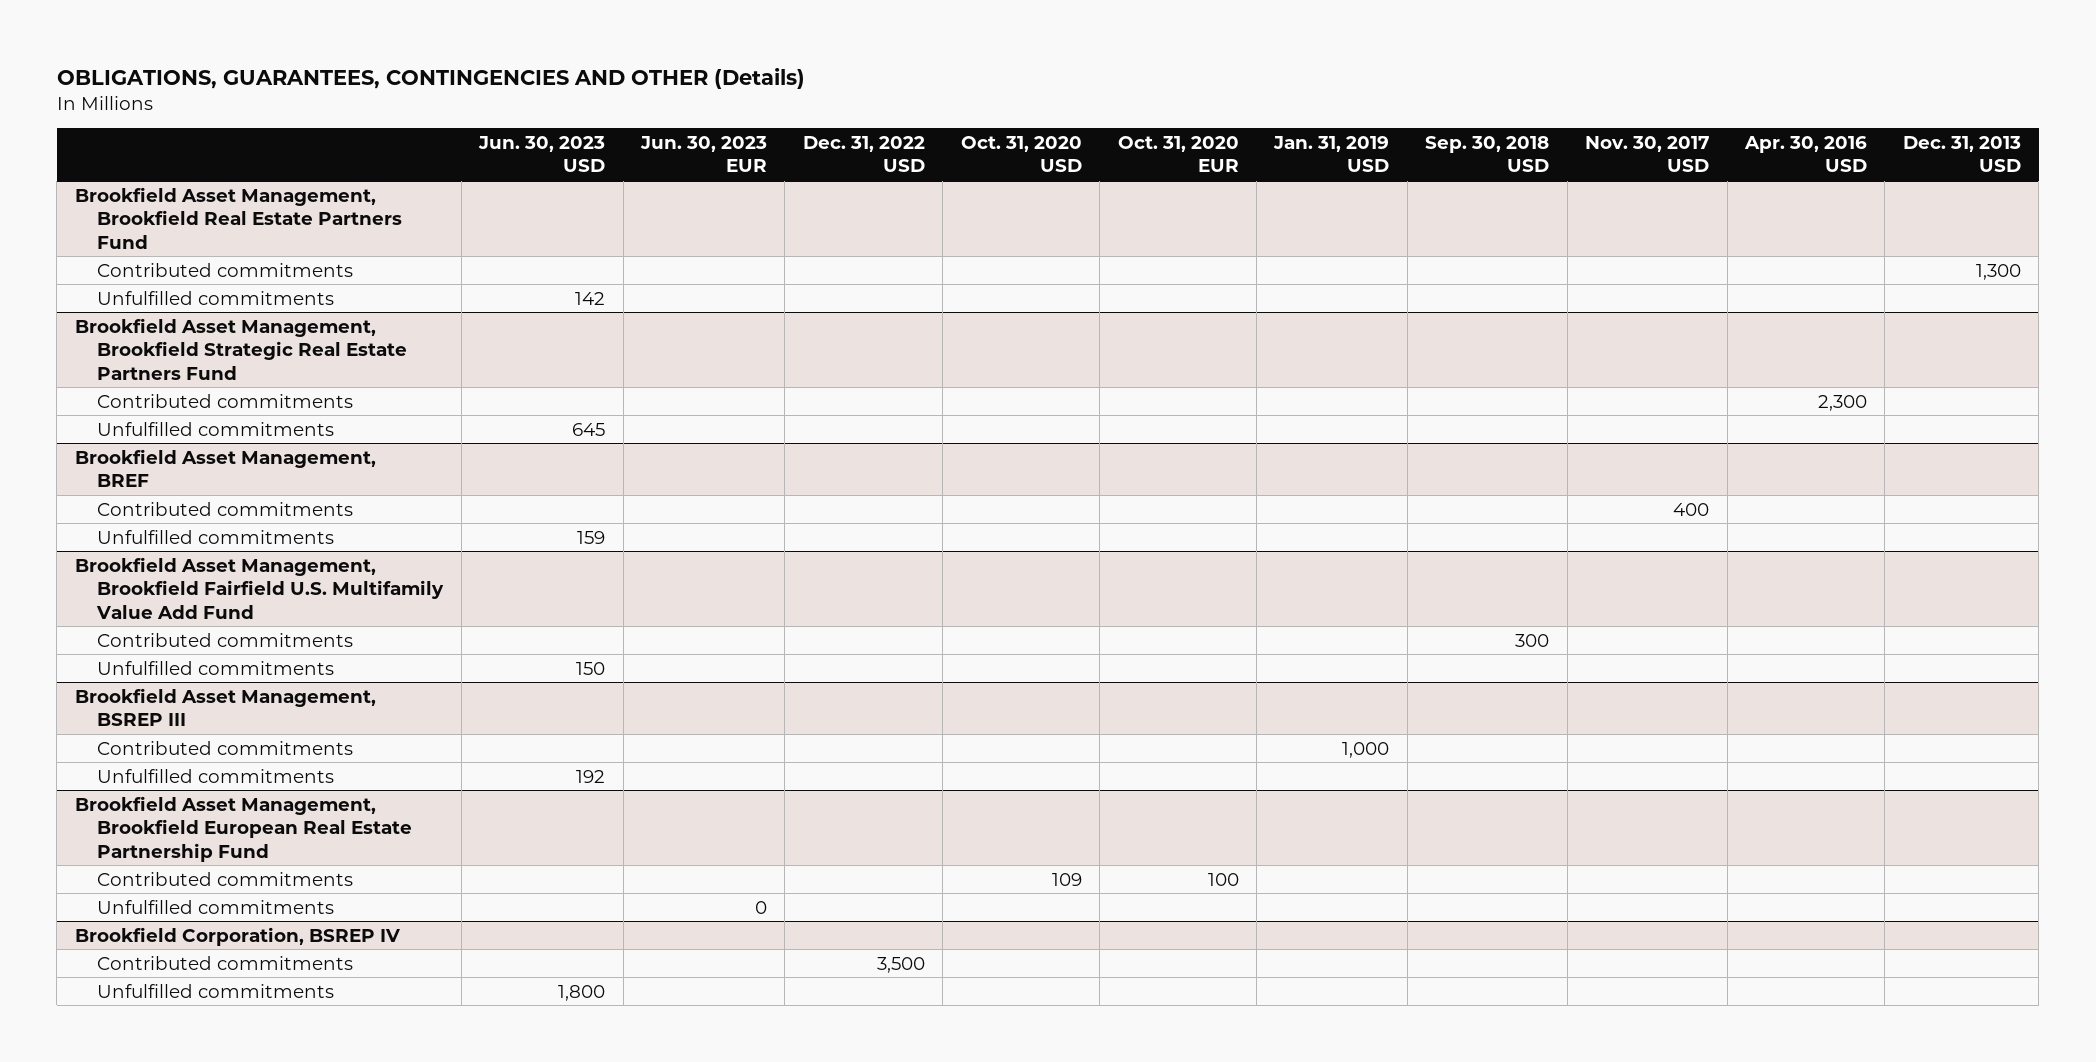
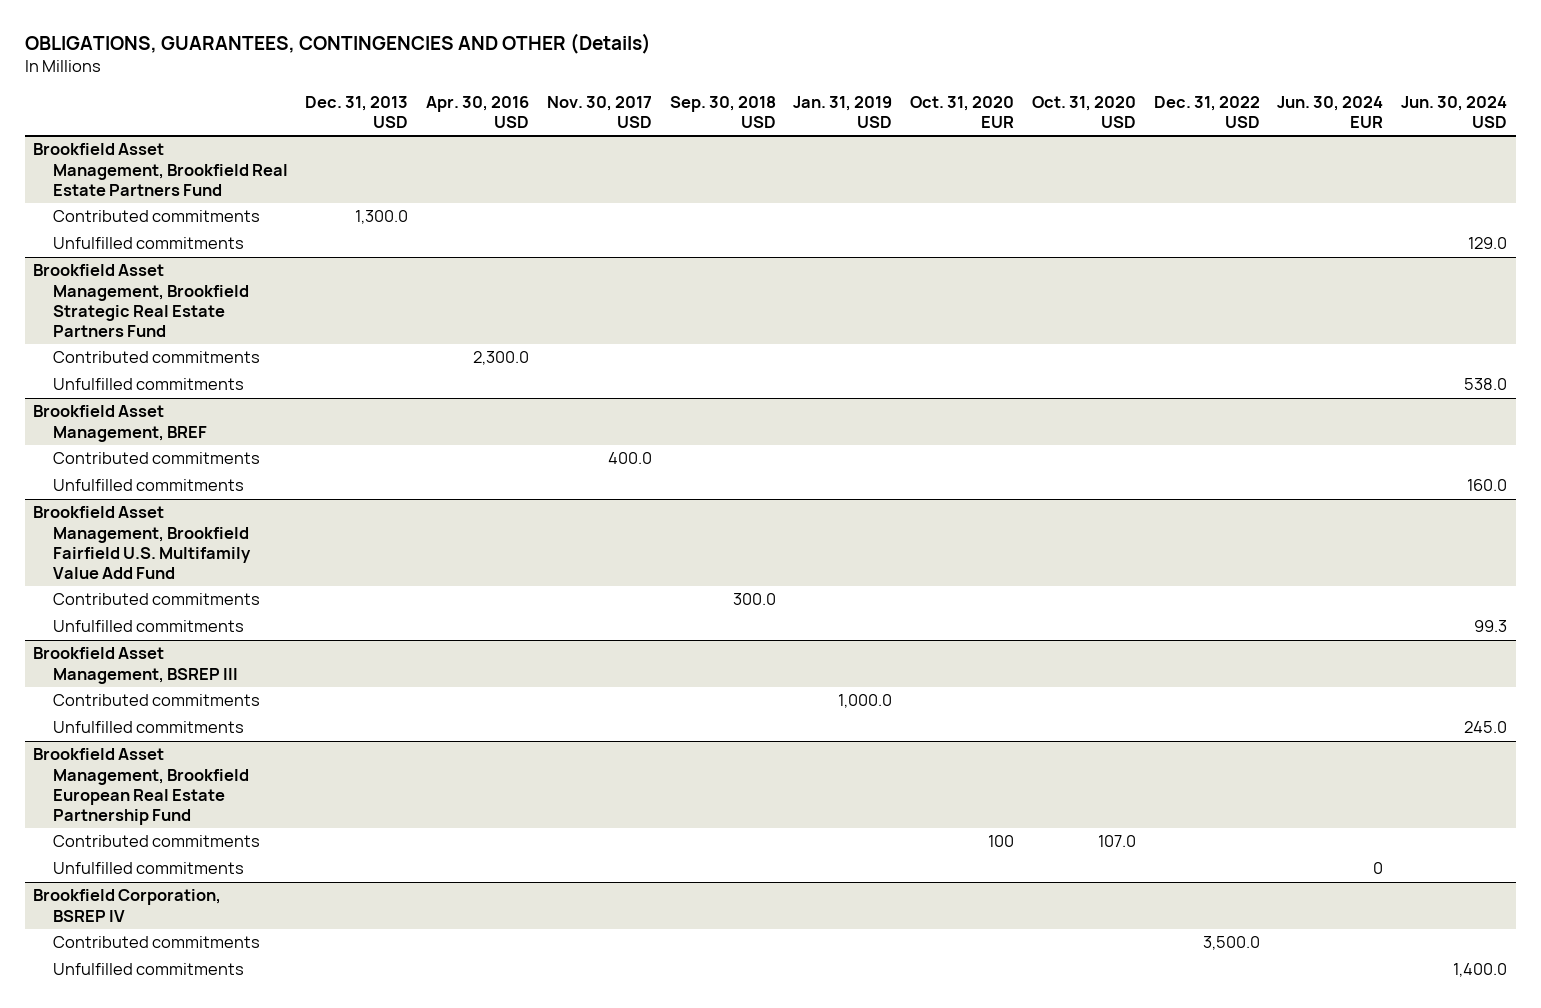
- | Jun. 30, 2023 USD | Jun. 30, 2023 EUR | Dec. 31, 2022 USD | Oct. 31, 2020 USD | Oct. 31, 2020 EUR | Jan. 31, 2019 USD | Sep. 30, 2018 USD | Nov. 30, 2017 USD | Apr. 30, 2016 USD | Dec. 31, 2013 USD
+ | Dec. 31, 2013 USD | Apr. 30, 2016 USD | Nov. 30, 2017 USD | Sep. 30, 2018 USD | Jan. 31, 2019 USD | Oct. 31, 2020 EUR | Oct. 31, 2020 USD | Dec. 31, 2022 USD | Jun. 30, 2024 EUR | Jun. 30, 2024 USD
@ Brookfield Asset Management, Brookfield Real Estate Partners Fund
- Contributed commitments | | | | | | | | | | 1,300
+ Contributed commitments | 1,300.0 | | | | | | | | |
@ Brookfield Asset Management, Brookfield Strategic Real Estate Partners Fund
- Contributed commitments | | | | | | | | | 2,300 |
+ Contributed commitments | | 2,300.0 | | | | | | | |
@ Brookfield Asset Management, BREF
- Contributed commitments | | | | | | | | 400 | |
+ Contributed commitments | | | 400.0 | | | | | | |
@ Brookfield Asset Management, Brookfield Fairfield U.S. Multifamily Value Add Fund
- Contributed commitments | | | | | | | 300 | | |
+ Contributed commitments | | | | 300.0 | | | | | |
@ Brookfield Asset Management, BSREP III
- Contributed commitments | | | | | | 1,000 | | | |
+ Contributed commitments | | | | | 1,000.0 | | | | |
@ Brookfield Asset Management, Brookfield European Real Estate Partnership Fund
- Contributed commitments | | | | 109 | 100 | | | | |
+ Contributed commitments | | | | | | 100 | 107.0 | | |
@ Brookfield Corporation, BSREP IV
- Contributed commitments | | | 3,500 | | | | | | |
+ Contributed commitments | | | | | | | | 3,500.0 | |

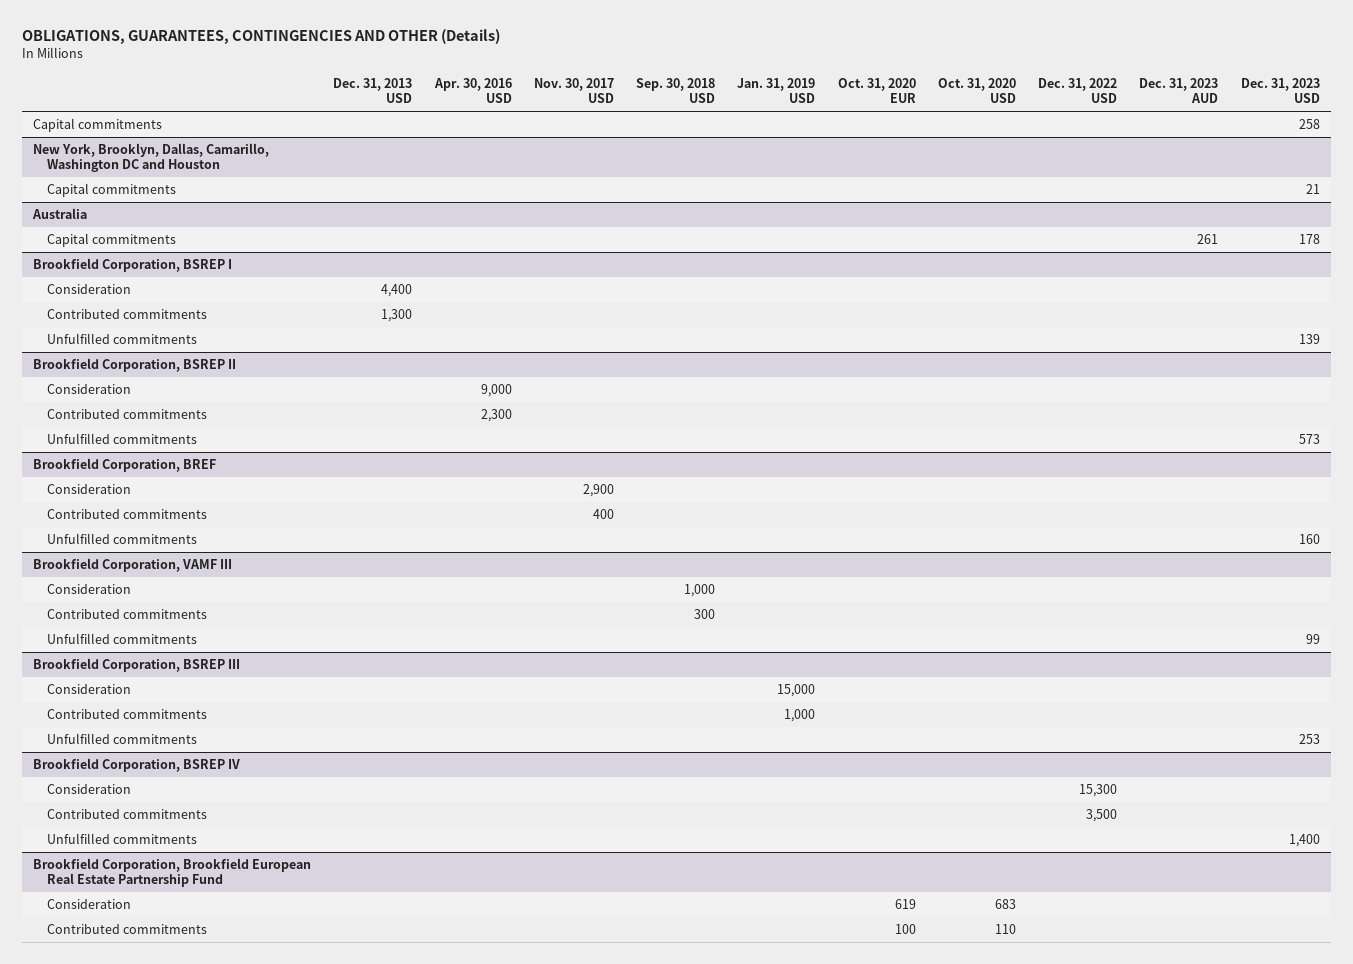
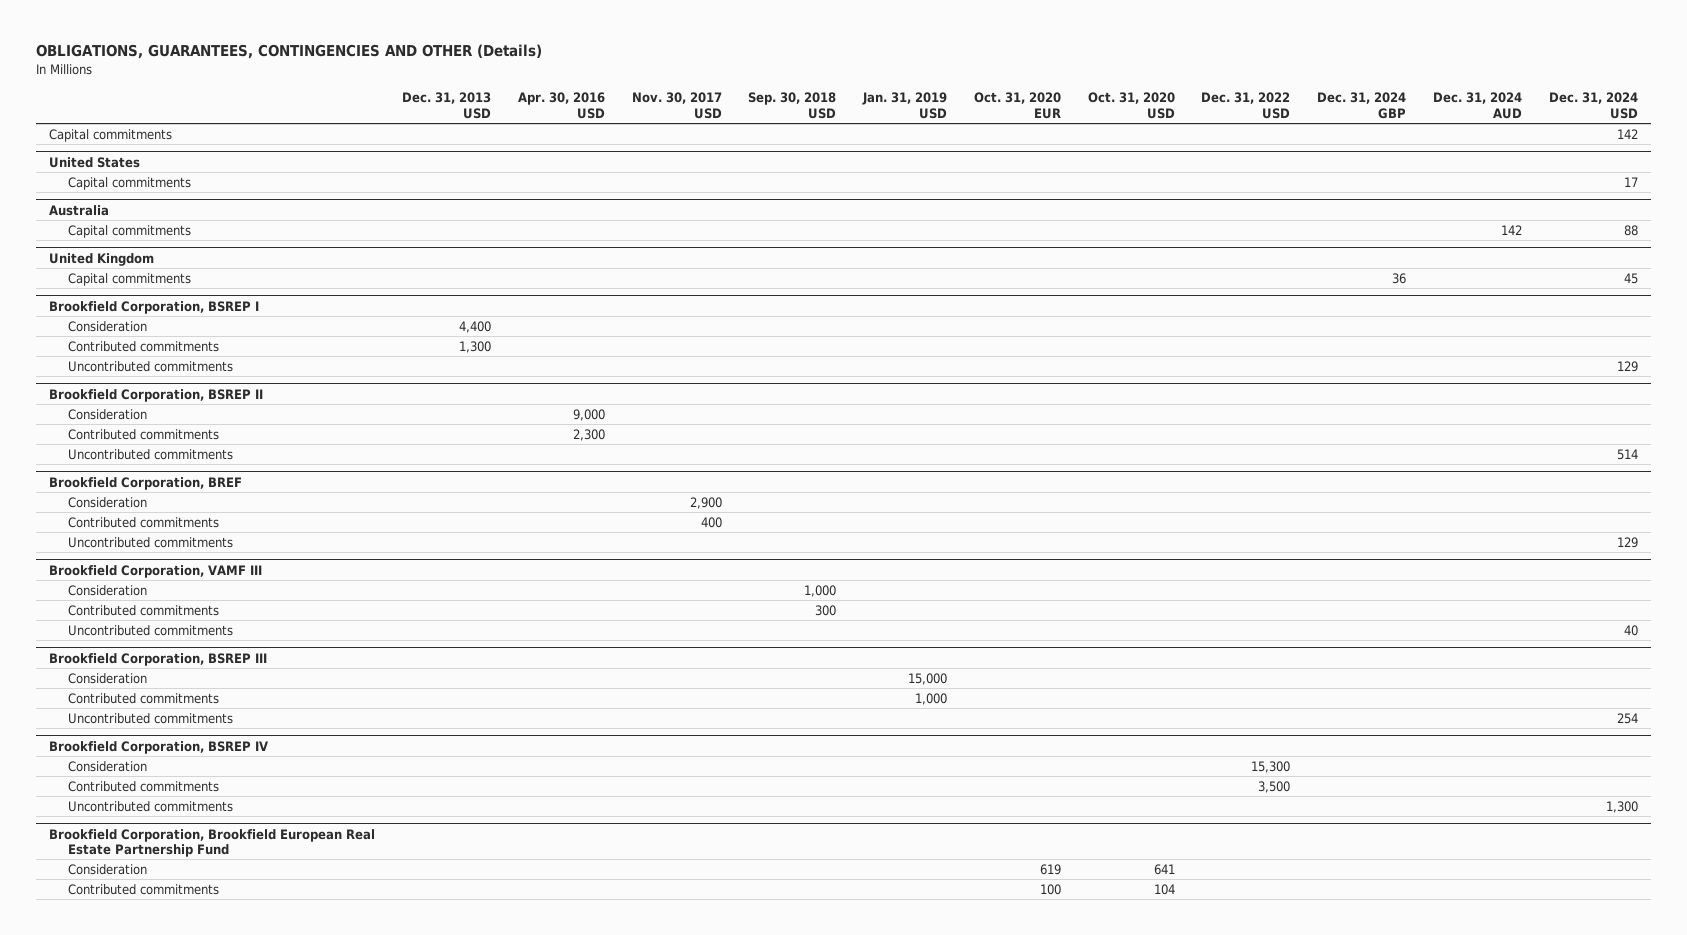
- | Dec. 31, 2013 USD | Apr. 30, 2016 USD | Nov. 30, 2017 USD | Sep. 30, 2018 USD | Jan. 31, 2019 USD | Oct. 31, 2020 EUR | Oct. 31, 2020 USD | Dec. 31, 2022 USD | Dec. 31, 2023 AUD | Dec. 31, 2023 USD
+ | Dec. 31, 2013 USD | Apr. 30, 2016 USD | Nov. 30, 2017 USD | Sep. 30, 2018 USD | Jan. 31, 2019 USD | Oct. 31, 2020 EUR | Oct. 31, 2020 USD | Dec. 31, 2022 USD | Dec. 31, 2024 GBP | Dec. 31, 2024 AUD | Dec. 31, 2024 USD
- New York, Brooklyn, Dallas, Camarillo, Washington DC and Houston
- Capital commitments | | | | | | | | | | 21
+ United States
+ Capital commitments | | | | | | | | | | | 17
+ United Kingdom
+ Capital commitments | | | | | | | | | 36 | | 45
@ Brookfield Corporation, BSREP I
- Unfulfilled commitments | | | | | | | | | | 139
+ Uncontributed commitments | | | | | | | | | | | 129
@ Brookfield Corporation, BSREP II
- Unfulfilled commitments | | | | | | | | | | 573
+ Uncontributed commitments | | | | | | | | | | | 514
@ Brookfield Corporation, BREF
- Unfulfilled commitments | | | | | | | | | | 160
+ Uncontributed commitments | | | | | | | | | | | 129
@ Brookfield Corporation, VAMF III
- Unfulfilled commitments | | | | | | | | | | 99
+ Uncontributed commitments | | | | | | | | | | | 40
@ Brookfield Corporation, BSREP III
- Unfulfilled commitments | | | | | | | | | | 253
+ Uncontributed commitments | | | | | | | | | | | 254
@ Brookfield Corporation, BSREP IV
- Unfulfilled commitments | | | | | | | | | | 1,400
+ Uncontributed commitments | | | | | | | | | | | 1,300
@ Brookfield Corporation, Brookfield European Real Estate Partnership Fund
- Consideration | | | | | | 619 | 683 | | |
- Contributed commitments | | | | | | 100 | 110 | | |
+ Consideration | | | | | | 619 | 641 | | | |
+ Contributed commitments | | | | | | 100 | 104 | | | |

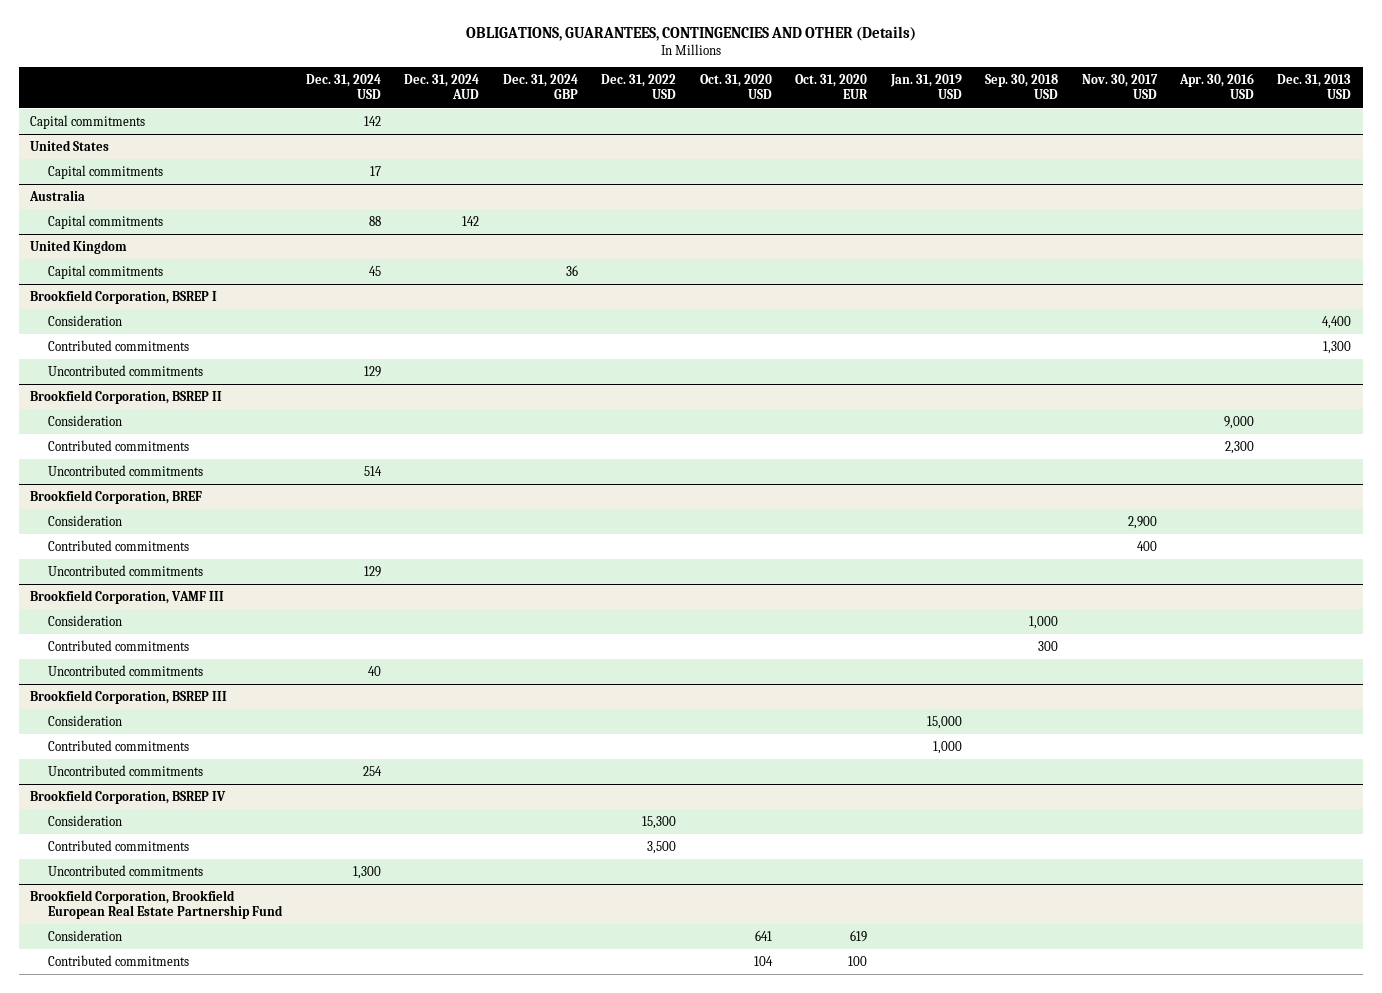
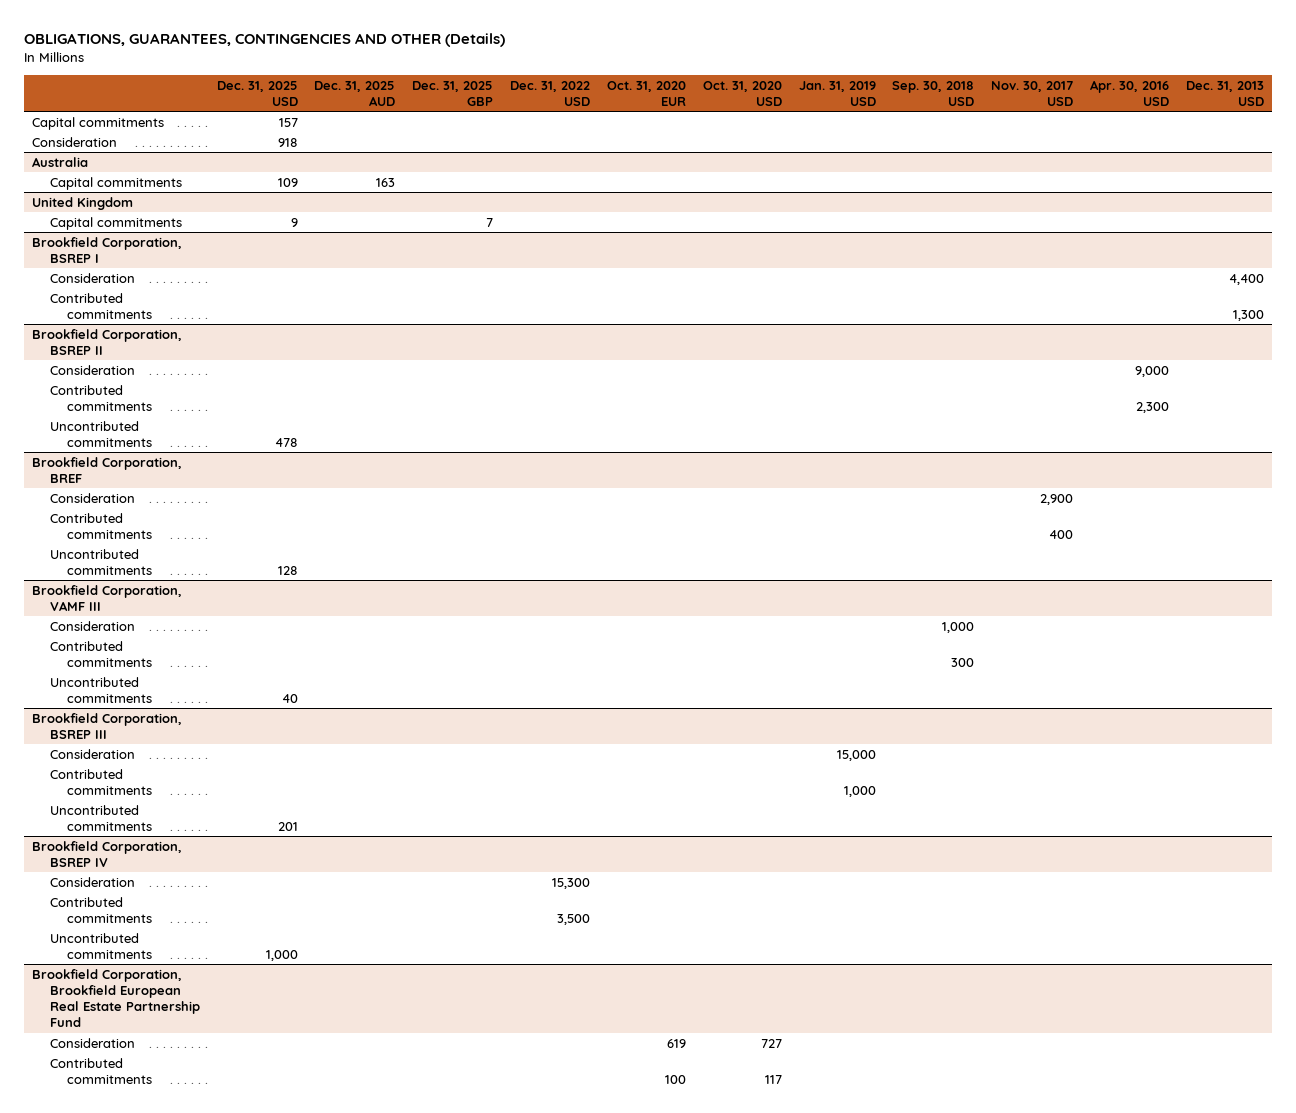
- | Dec. 31, 2024 USD | Dec. 31, 2024 AUD | Dec. 31, 2024 GBP | Dec. 31, 2022 USD | Oct. 31, 2020 USD | Oct. 31, 2020 EUR | Jan. 31, 2019 USD | Sep. 30, 2018 USD | Nov. 30, 2017 USD | Apr. 30, 2016 USD | Dec. 31, 2013 USD
+ | Dec. 31, 2025 USD | Dec. 31, 2025 AUD | Dec. 31, 2025 GBP | Dec. 31, 2022 USD | Oct. 31, 2020 EUR | Oct. 31, 2020 USD | Jan. 31, 2019 USD | Sep. 30, 2018 USD | Nov. 30, 2017 USD | Apr. 30, 2016 USD | Dec. 31, 2013 USD
- United States
- Capital commitments | 17 | | | | | | | | | |
+ Consideration | 918 | | | | | | | | | |
@ Brookfield Corporation, BSREP I
- Uncontributed commitments | 129 | | | | | | | | | |
@ Brookfield Corporation, Brookfield European Real Estate Partnership Fund
- Consideration | | | | | 641 | 619 | | | | |
- Contributed commitments | | | | | 104 | 100 | | | | |
+ Consideration | | | | | 619 | 727 | | | | |
+ Contributed commitments | | | | | 100 | 117 | | | | |

